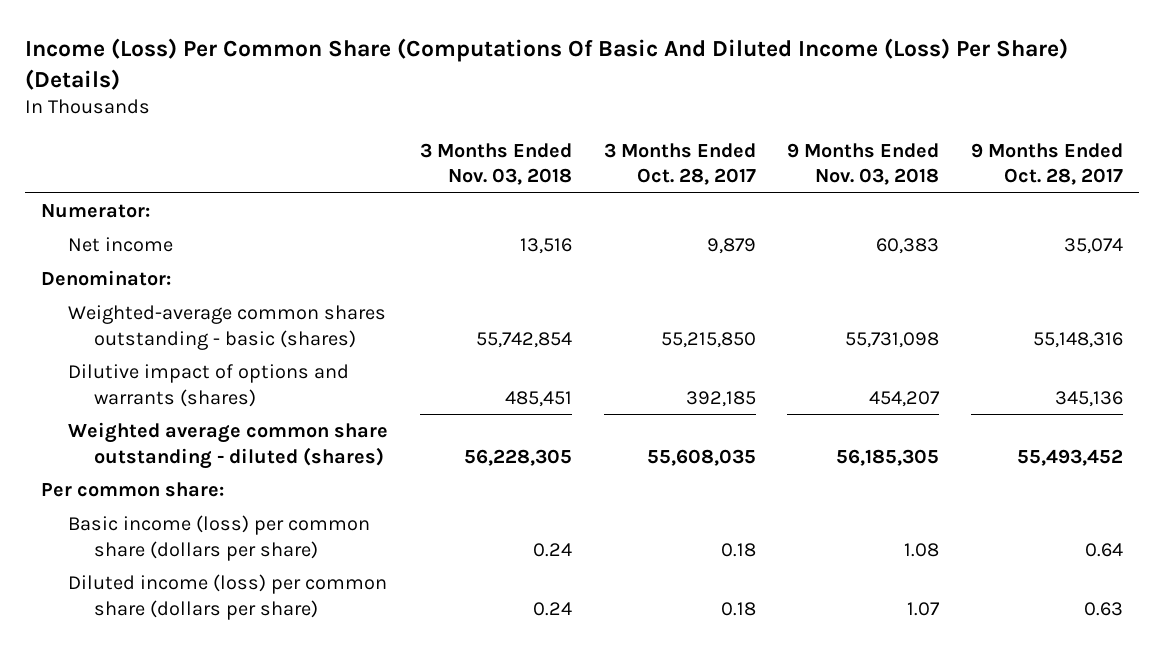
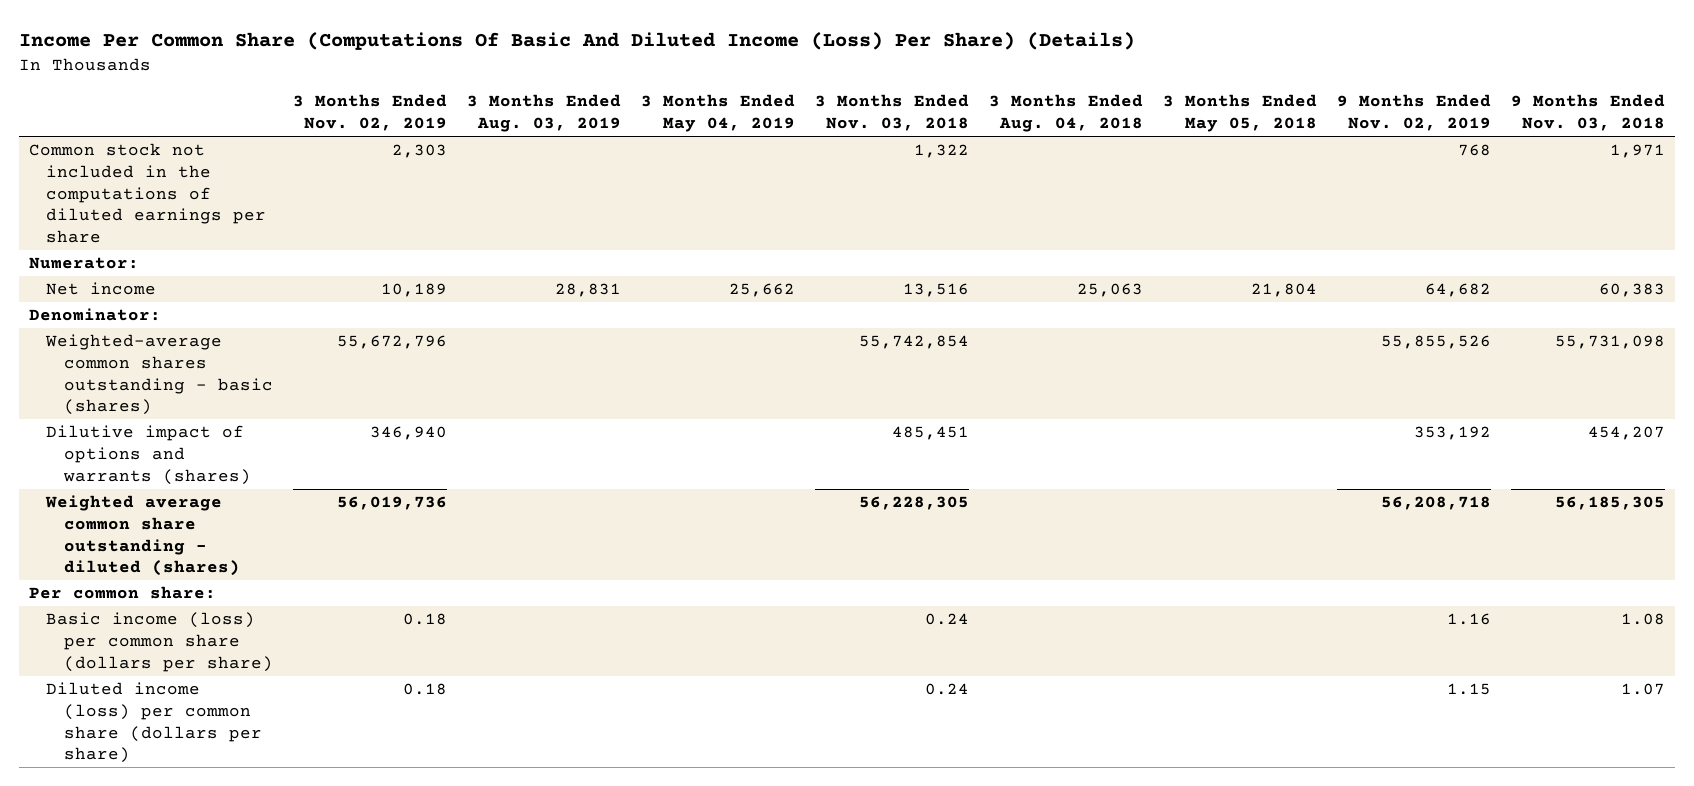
- Income (Loss) Per Common Share (Computations Of Basic And Diluted Income (Loss) Per Share) (Details)
+ Income Per Common Share (Computations Of Basic And Diluted Income (Loss) Per Share) (Details)
- | 3 Months Ended Nov. 03, 2018 | 3 Months Ended Oct. 28, 2017 | 9 Months Ended Nov. 03, 2018 | 9 Months Ended Oct. 28, 2017
+ | 3 Months Ended Nov. 02, 2019 | 3 Months Ended Aug. 03, 2019 | 3 Months Ended May 04, 2019 | 3 Months Ended Nov. 03, 2018 | 3 Months Ended Aug. 04, 2018 | 3 Months Ended May 05, 2018 | 9 Months Ended Nov. 02, 2019 | 9 Months Ended Nov. 03, 2018
+ Common stock not included in the computations of diluted earnings per share | 2,303 | | | 1,322 | | | 768 | 1,971

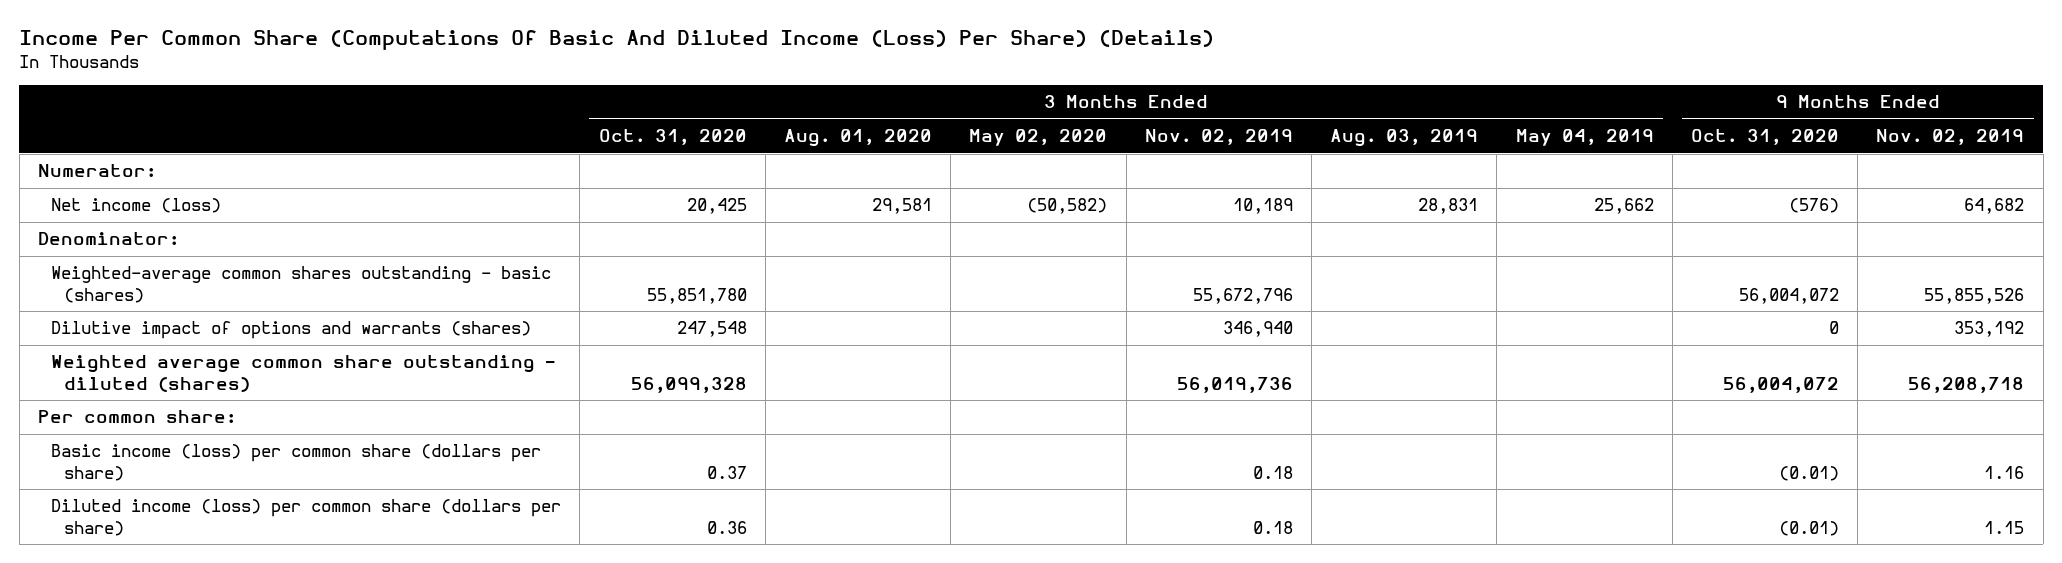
- | 3 Months Ended Nov. 02, 2019 | 3 Months Ended Aug. 03, 2019 | 3 Months Ended May 04, 2019 | 3 Months Ended Nov. 03, 2018 | 3 Months Ended Aug. 04, 2018 | 3 Months Ended May 05, 2018 | 9 Months Ended Nov. 02, 2019 | 9 Months Ended Nov. 03, 2018
+ | 3 Months Ended Oct. 31, 2020 | 3 Months Ended Aug. 01, 2020 | 3 Months Ended May 02, 2020 | 3 Months Ended Nov. 02, 2019 | 3 Months Ended Aug. 03, 2019 | 3 Months Ended May 04, 2019 | 9 Months Ended Oct. 31, 2020 | 9 Months Ended Nov. 02, 2019
- Common stock not included in the computations of diluted earnings per share | 2,303 | | | 1,322 | | | 768 | 1,971
- Net income | 10,189 | 28,831 | 25,662 | 13,516 | 25,063 | 21,804 | 64,682 | 60,383
+ Net income (loss) | 20,425 | 29,581 | (50,582) | 10,189 | 28,831 | 25,662 | (576) | 64,682

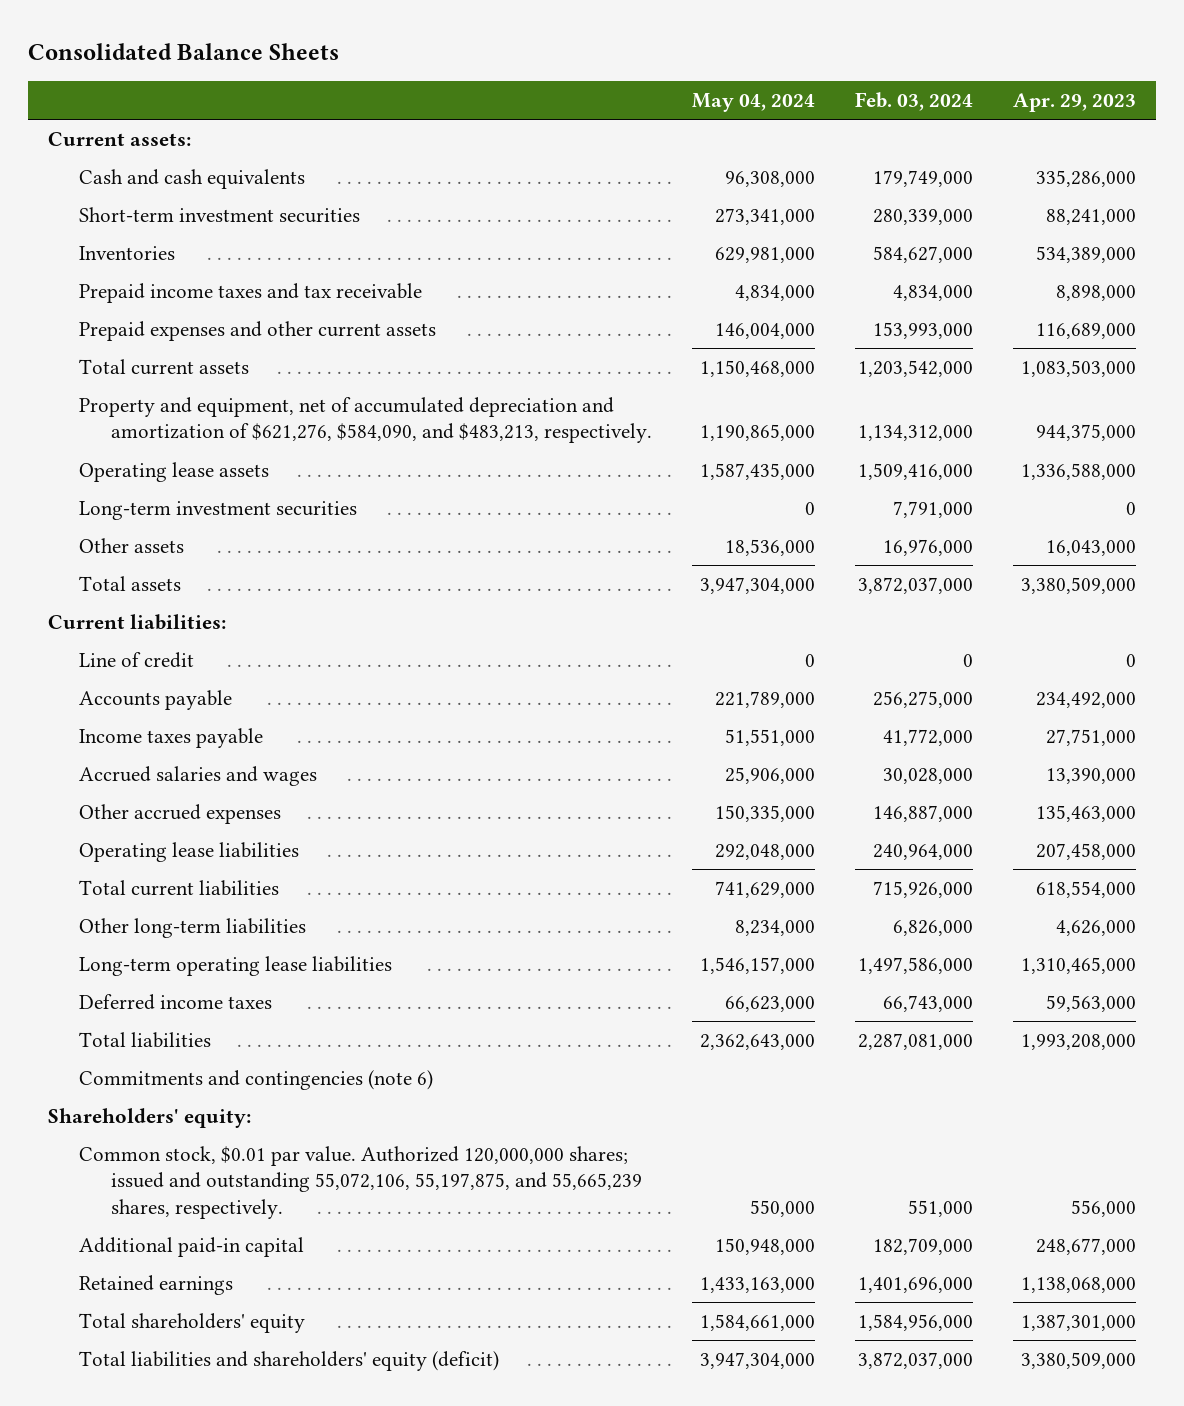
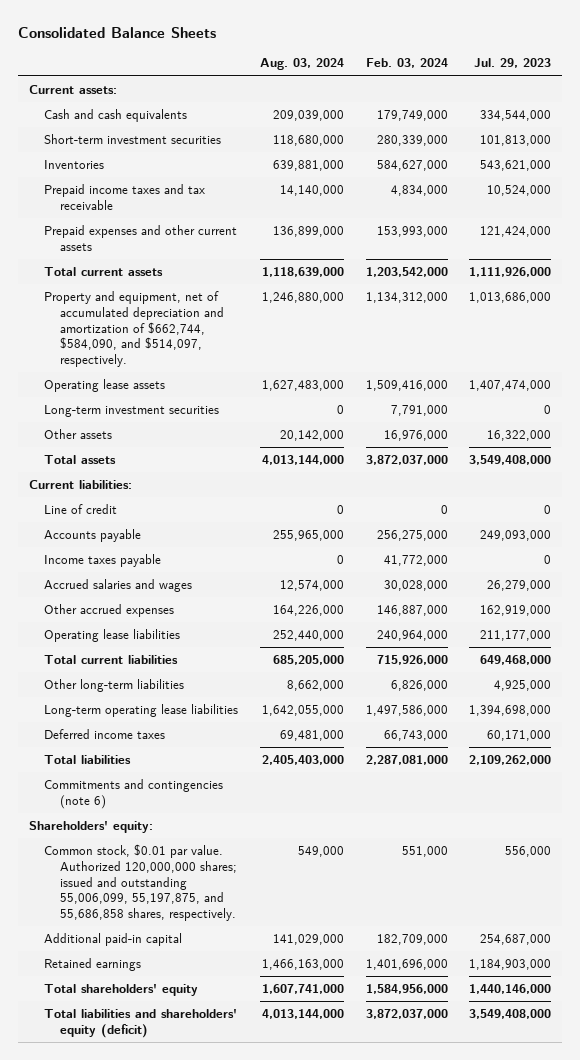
- | May 04, 2024 | Feb. 03, 2024 | Apr. 29, 2023
+ | Aug. 03, 2024 | Feb. 03, 2024 | Jul. 29, 2023
- Property and equipment, net of accumulated depreciation and amortization of $621,276, $584,090, and $483,213, respectively. | 1,190,865,000 | 1,134,312,000 | 944,375,000
+ Property and equipment, net of accumulated depreciation and amortization of $662,744, $584,090, and $514,097, respectively. | 1,246,880,000 | 1,134,312,000 | 1,013,686,000
- Common stock, $0.01 par value. Authorized 120,000,000 shares; issued and outstanding 55,072,106, 55,197,875, and 55,665,239 shares, respectively. | 550,000 | 551,000 | 556,000
+ Common stock, $0.01 par value. Authorized 120,000,000 shares; issued and outstanding 55,006,099, 55,197,875, and 55,686,858 shares, respectively. | 549,000 | 551,000 | 556,000

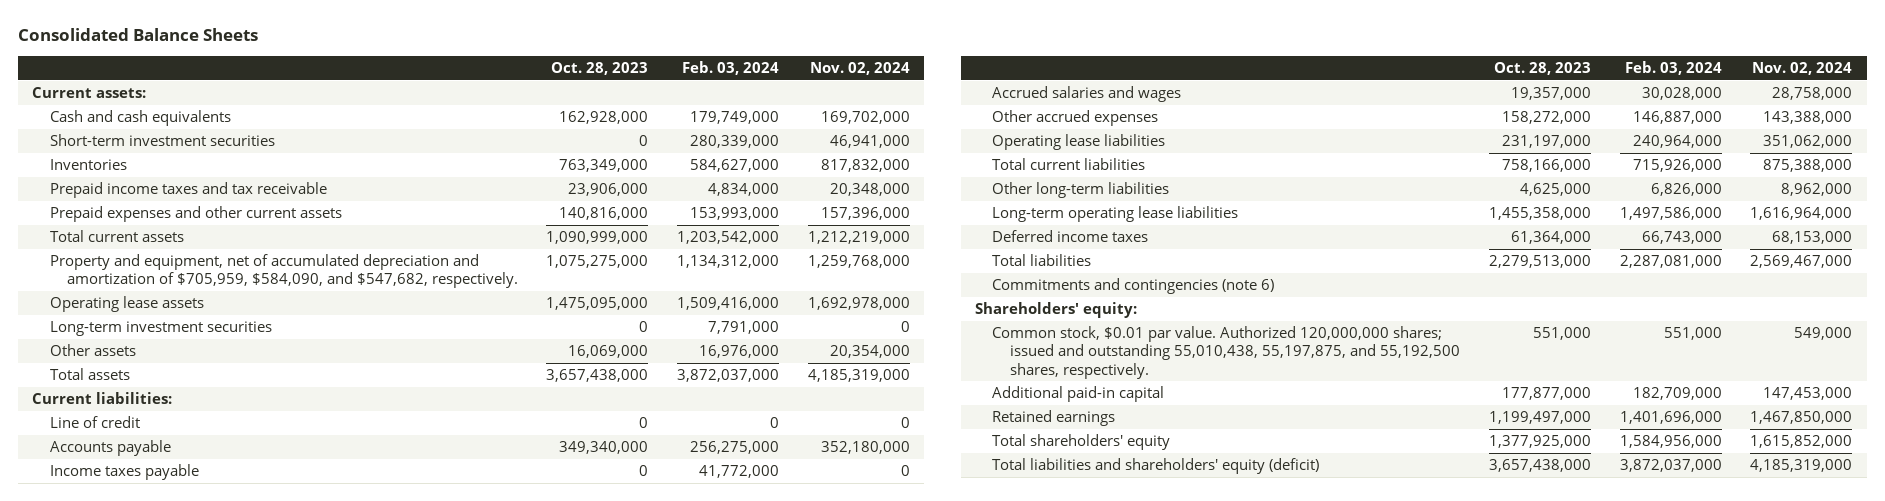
- | Aug. 03, 2024 | Feb. 03, 2024 | Jul. 29, 2023
+ | Oct. 28, 2023 | Feb. 03, 2024 | Nov. 02, 2024
- Property and equipment, net of accumulated depreciation and amortization of $662,744, $584,090, and $514,097, respectively. | 1,246,880,000 | 1,134,312,000 | 1,013,686,000
+ Property and equipment, net of accumulated depreciation and amortization of $705,959, $584,090, and $547,682, respectively. | 1,075,275,000 | 1,134,312,000 | 1,259,768,000
- Common stock, $0.01 par value. Authorized 120,000,000 shares; issued and outstanding 55,006,099, 55,197,875, and 55,686,858 shares, respectively. | 549,000 | 551,000 | 556,000
+ Common stock, $0.01 par value. Authorized 120,000,000 shares; issued and outstanding 55,010,438, 55,197,875, and 55,192,500 shares, respectively. | 551,000 | 551,000 | 549,000

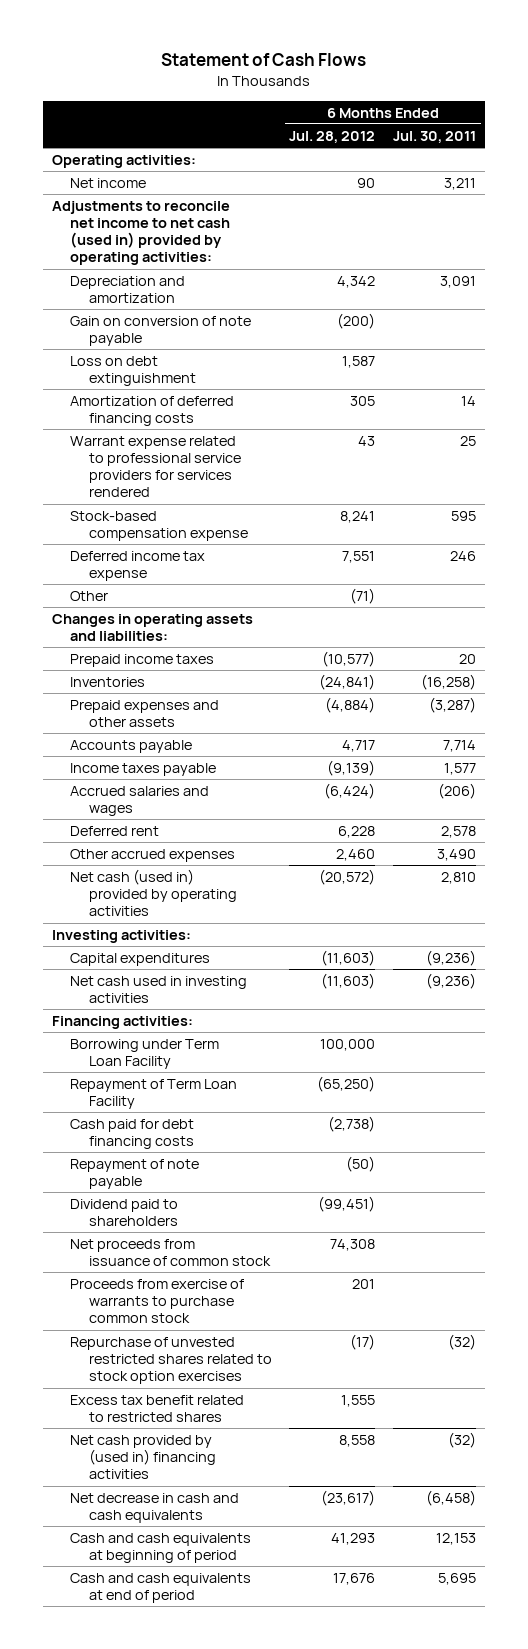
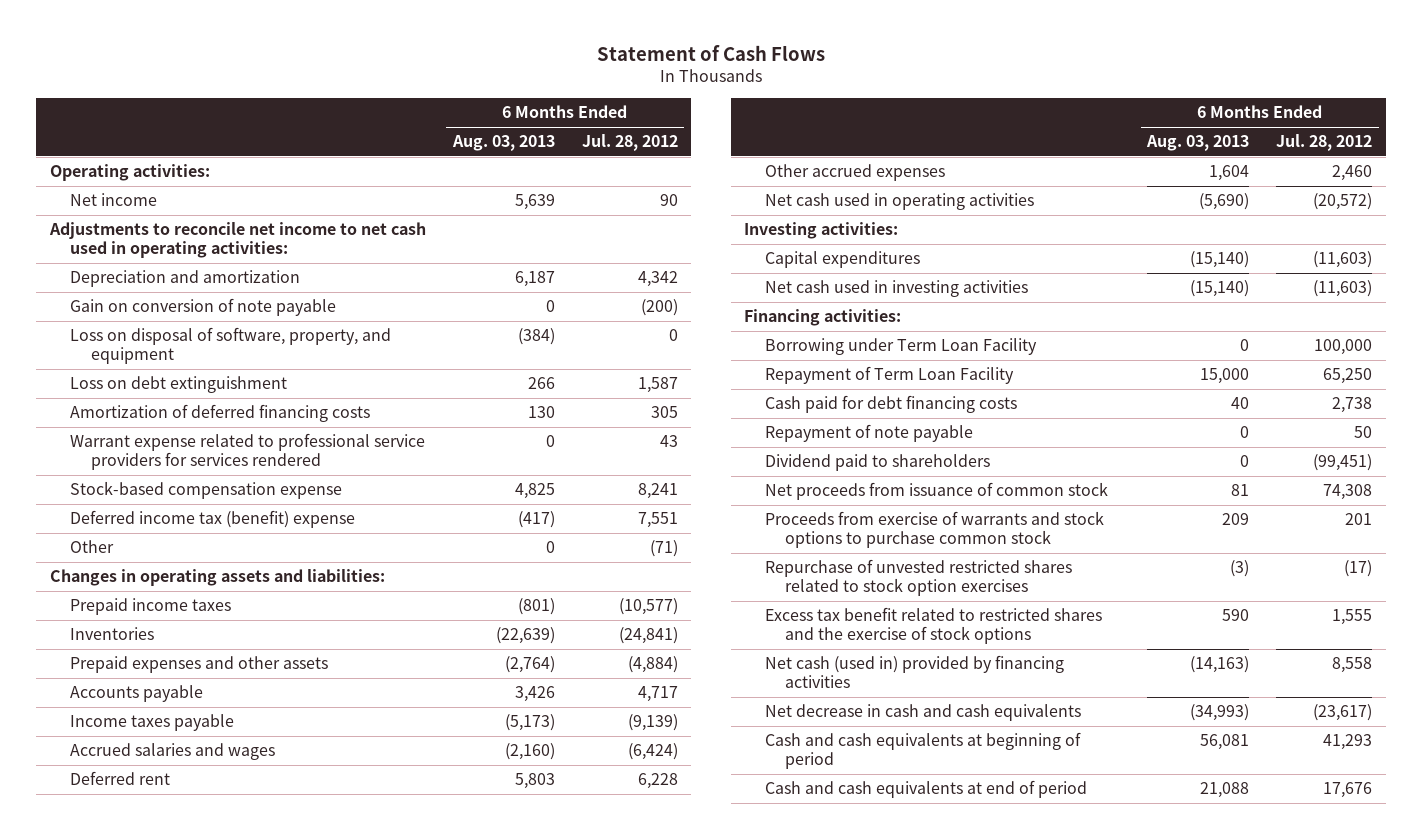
- | 6 Months Ended Jul. 28, 2012 | 6 Months Ended Jul. 30, 2011
+ | 6 Months Ended Aug. 03, 2013 | 6 Months Ended Jul. 28, 2012
- Adjustments to reconcile net income to net cash (used in) provided by operating activities:
+ Adjustments to reconcile net income to net cash used in operating activities:
+ Loss on disposal of software, property, and equipment | (384) | 0
- Deferred income tax expense | 7,551 | 246
+ Deferred income tax (benefit) expense | (417) | 7,551
- Net cash (used in) provided by operating activities | (20,572) | 2,810
+ Net cash used in operating activities | (5,690) | (20,572)
- Repayment of Term Loan Facility | (65,250) |
- Cash paid for debt financing costs | (2,738) |
- Repayment of note payable | (50) |
+ Repayment of Term Loan Facility | 15,000 | 65,250
+ Cash paid for debt financing costs | 40 | 2,738
+ Repayment of note payable | 0 | 50
- Proceeds from exercise of warrants to purchase common stock | 201 |
+ Proceeds from exercise of warrants and stock options to purchase common stock | 209 | 201
- Excess tax benefit related to restricted shares | 1,555 |
- Net cash provided by (used in) financing activities | 8,558 | (32)
+ Excess tax benefit related to restricted shares and the exercise of stock options | 590 | 1,555
+ Net cash (used in) provided by financing activities | (14,163) | 8,558

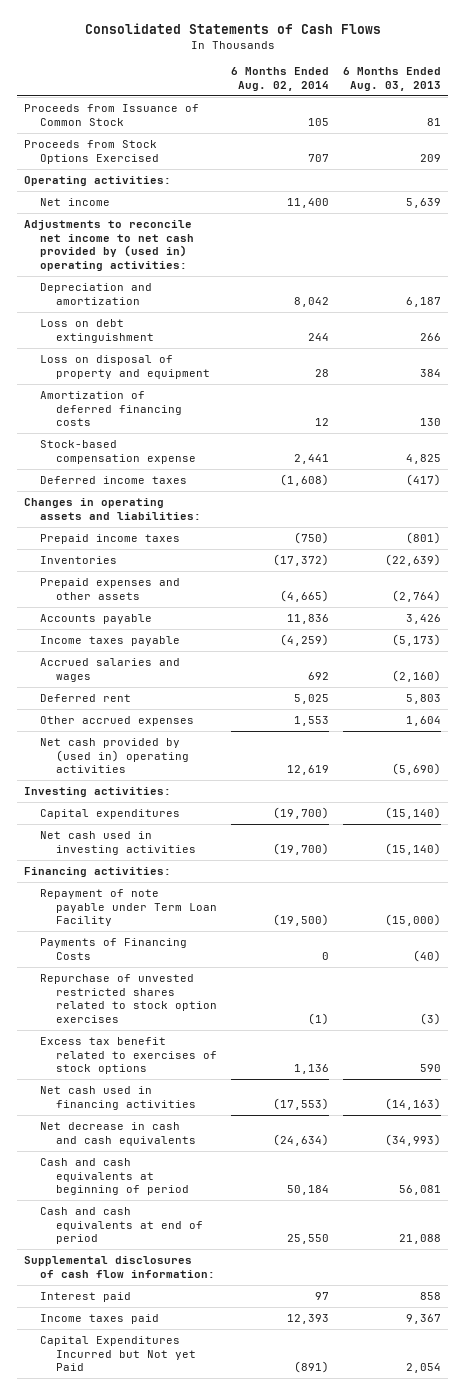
- Statement of Cash Flows
+ Consolidated Statements of Cash Flows
- | 6 Months Ended Aug. 03, 2013 | 6 Months Ended Jul. 28, 2012
+ | 6 Months Ended Aug. 02, 2014 | 6 Months Ended Aug. 03, 2013
+ Proceeds from Issuance of Common Stock | 105 | 81
+ Proceeds from Stock Options Exercised | 707 | 209
- Adjustments to reconcile net income to net cash used in operating activities:
+ Adjustments to reconcile net income to net cash provided by (used in) operating activities:
- Gain on conversion of note payable | 0 | (200)
- Loss on disposal of software, property, and equipment | (384) | 0
+ Loss on disposal of property and equipment | 28 | 384
- Warrant expense related to professional service providers for services rendered | 0 | 43
- Deferred income tax (benefit) expense | (417) | 7,551
- Other | 0 | (71)
+ Deferred income taxes | (1,608) | (417)
- Net cash used in operating activities | (5,690) | (20,572)
+ Net cash provided by (used in) operating activities | 12,619 | (5,690)
- Borrowing under Term Loan Facility | 0 | 100,000
- Repayment of Term Loan Facility | 15,000 | 65,250
- Cash paid for debt financing costs | 40 | 2,738
- Repayment of note payable | 0 | 50
- Dividend paid to shareholders | 0 | (99,451)
- Net proceeds from issuance of common stock | 81 | 74,308
- Proceeds from exercise of warrants and stock options to purchase common stock | 209 | 201
+ Repayment of note payable under Term Loan Facility | (19,500) | (15,000)
+ Payments of Financing Costs | 0 | (40)
- Excess tax benefit related to restricted shares and the exercise of stock options | 590 | 1,555
- Net cash (used in) provided by financing activities | (14,163) | 8,558
+ Excess tax benefit related to exercises of stock options | 1,136 | 590
+ Net cash used in financing activities | (17,553) | (14,163)
+ Supplemental disclosures of cash flow information:
+ Interest paid | 97 | 858
+ Income taxes paid | 12,393 | 9,367
+ Capital Expenditures Incurred but Not yet Paid | (891) | 2,054

